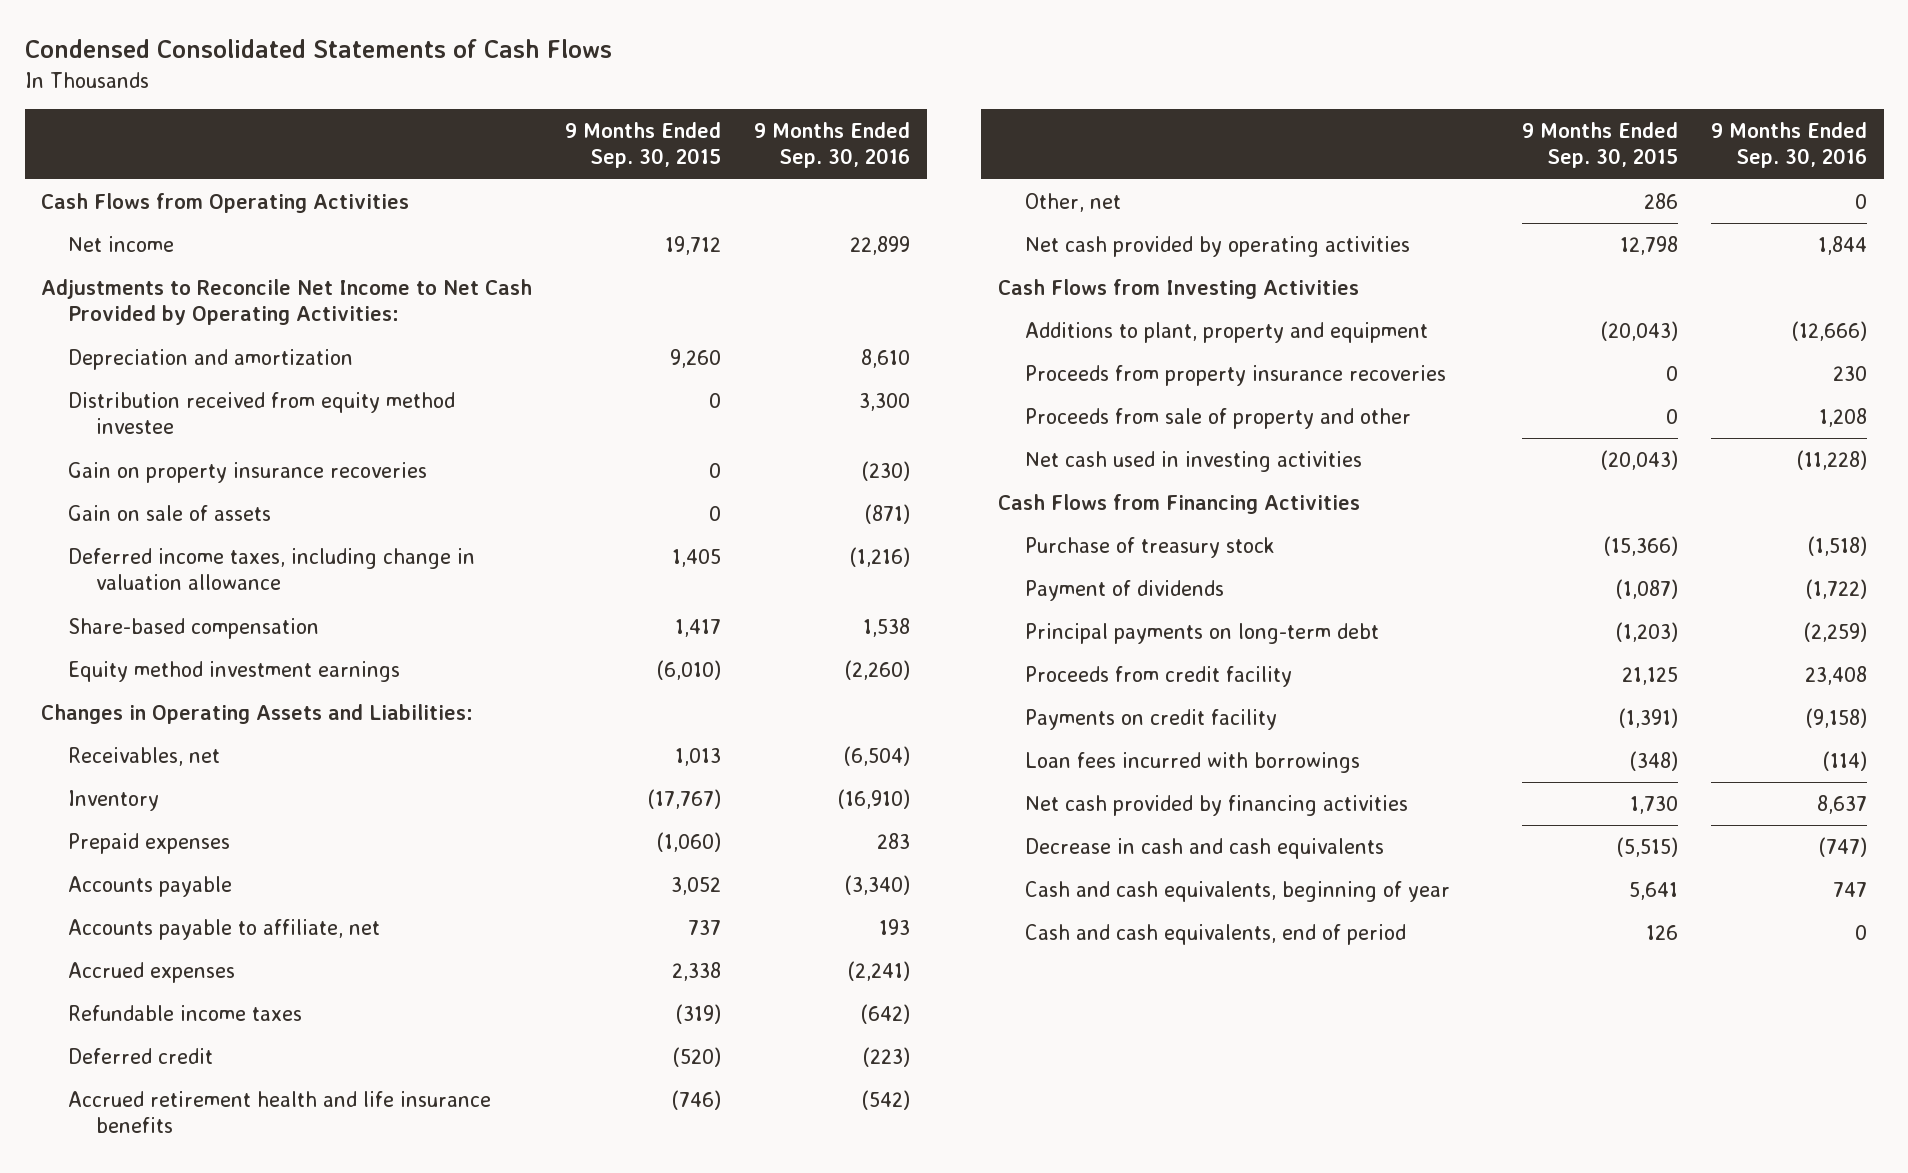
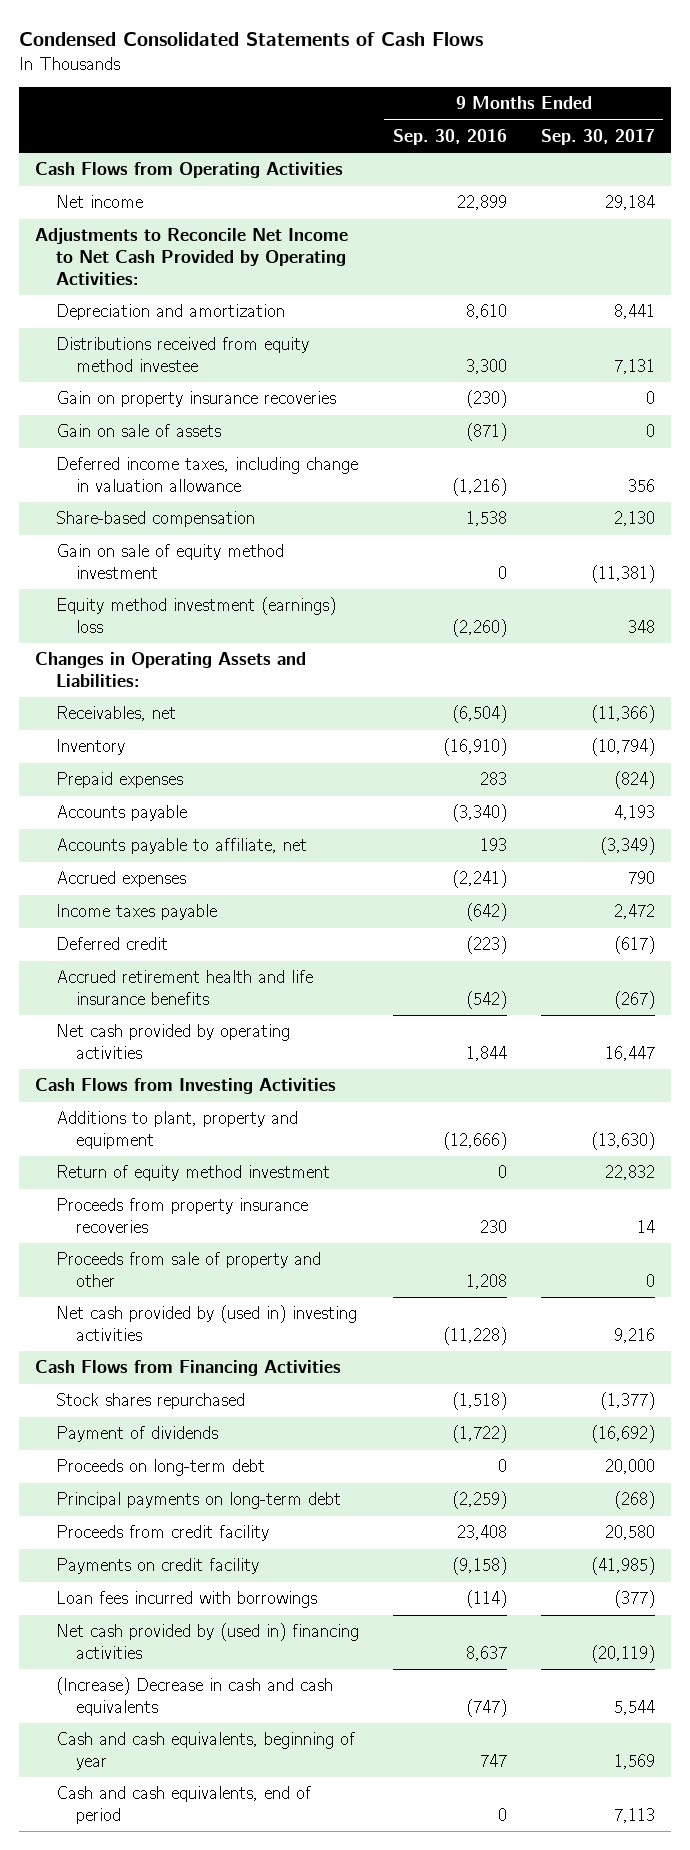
- | 9 Months Ended Sep. 30, 2015 | 9 Months Ended Sep. 30, 2016
+ | 9 Months Ended Sep. 30, 2016 | 9 Months Ended Sep. 30, 2017
- Distribution received from equity method investee | 0 | 3,300
+ Distributions received from equity method investee | 3,300 | 7,131
- Equity method investment earnings | (6,010) | (2,260)
+ Gain on sale of equity method investment | 0 | (11,381)
+ Equity method investment (earnings) loss | (2,260) | 348
- Refundable income taxes | (319) | (642)
+ Income taxes payable | (642) | 2,472
- Other, net | 286 | 0
+ Return of equity method investment | 0 | 22,832
- Net cash used in investing activities | (20,043) | (11,228)
+ Net cash provided by (used in) investing activities | (11,228) | 9,216
- Purchase of treasury stock | (15,366) | (1,518)
+ Stock shares repurchased | (1,518) | (1,377)
+ Proceeds on long-term debt | 0 | 20,000
- Net cash provided by financing activities | 1,730 | 8,637
- Decrease in cash and cash equivalents | (5,515) | (747)
+ Net cash provided by (used in) financing activities | 8,637 | (20,119)
+ (Increase) Decrease in cash and cash equivalents | (747) | 5,544

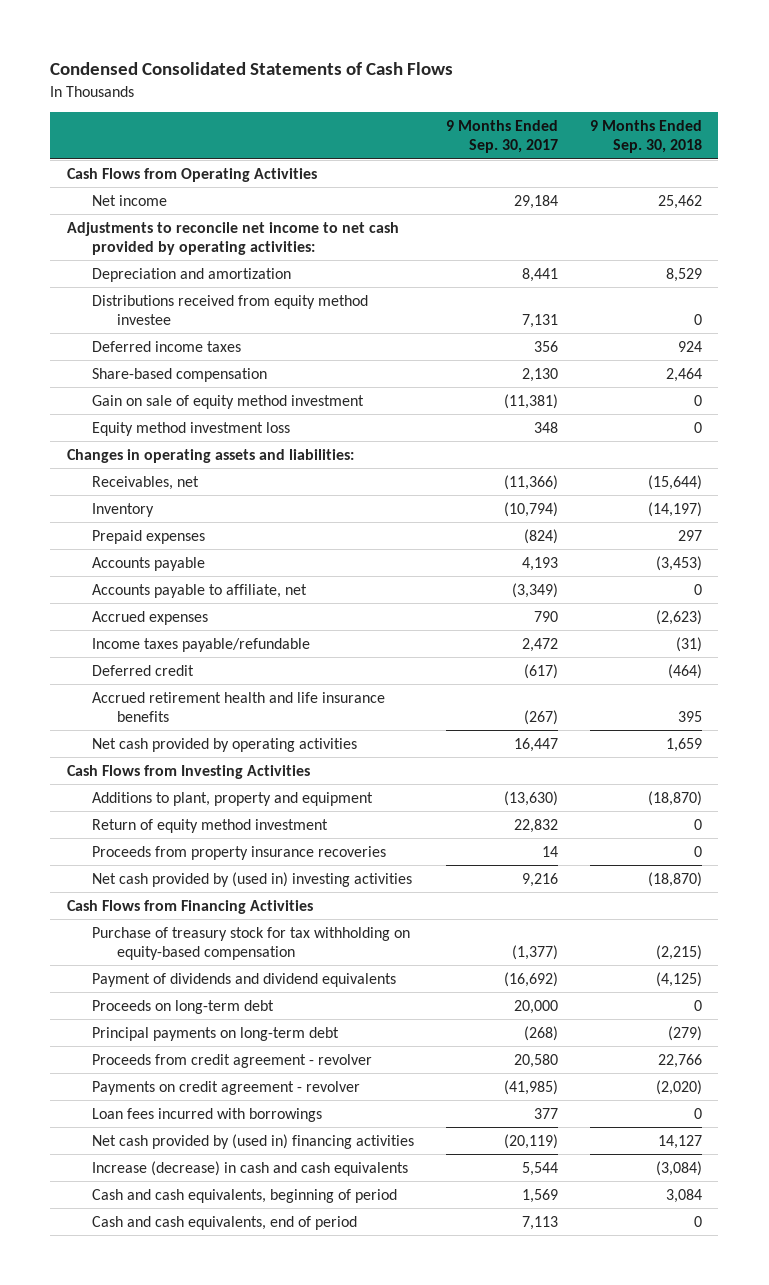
- | 9 Months Ended Sep. 30, 2016 | 9 Months Ended Sep. 30, 2017
+ | 9 Months Ended Sep. 30, 2017 | 9 Months Ended Sep. 30, 2018
- Adjustments to Reconcile Net Income to Net Cash Provided by Operating Activities:
+ Adjustments to reconcile net income to net cash provided by operating activities:
- Gain on property insurance recoveries | (230) | 0
- Gain on sale of assets | (871) | 0
- Deferred income taxes, including change in valuation allowance | (1,216) | 356
+ Deferred income taxes | 356 | 924
- Equity method investment (earnings) loss | (2,260) | 348
- Changes in Operating Assets and Liabilities:
+ Equity method investment loss | 348 | 0
+ Changes in operating assets and liabilities:
- Income taxes payable | (642) | 2,472
+ Income taxes payable/refundable | 2,472 | (31)
- Proceeds from sale of property and other | 1,208 | 0
- Stock shares repurchased | (1,518) | (1,377)
- Payment of dividends | (1,722) | (16,692)
+ Purchase of treasury stock for tax withholding on equity-based compensation | (1,377) | (2,215)
+ Payment of dividends and dividend equivalents | (16,692) | (4,125)
- Proceeds from credit facility | 23,408 | 20,580
- Payments on credit facility | (9,158) | (41,985)
- Loan fees incurred with borrowings | (114) | (377)
+ Proceeds from credit agreement - revolver | 20,580 | 22,766
+ Payments on credit agreement - revolver | (41,985) | (2,020)
+ Loan fees incurred with borrowings | 377 | 0
- (Increase) Decrease in cash and cash equivalents | (747) | 5,544
- Cash and cash equivalents, beginning of year | 747 | 1,569
+ Increase (decrease) in cash and cash equivalents | 5,544 | (3,084)
+ Cash and cash equivalents, beginning of period | 1,569 | 3,084

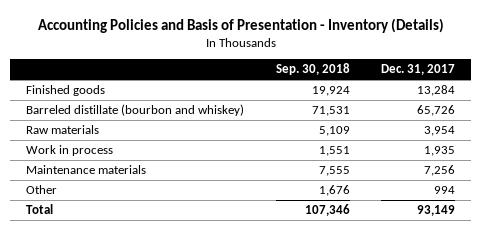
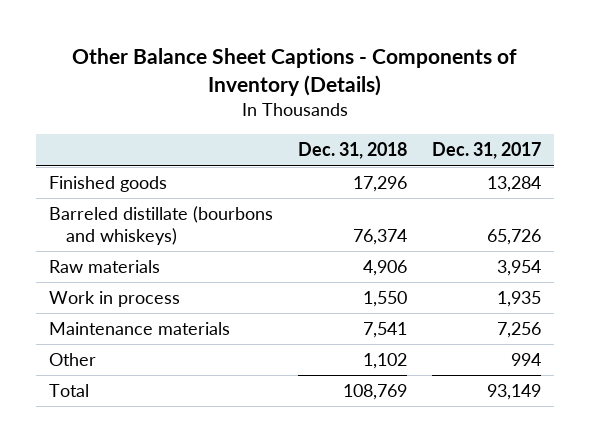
- Accounting Policies and Basis of Presentation - Inventory (Details)
+ Other Balance Sheet Captions - Components of Inventory (Details)
- | Sep. 30, 2018 | Dec. 31, 2017
+ | Dec. 31, 2018 | Dec. 31, 2017
- Barreled distillate (bourbon and whiskey) | 71,531 | 65,726
+ Barreled distillate (bourbons and whiskeys) | 76,374 | 65,726

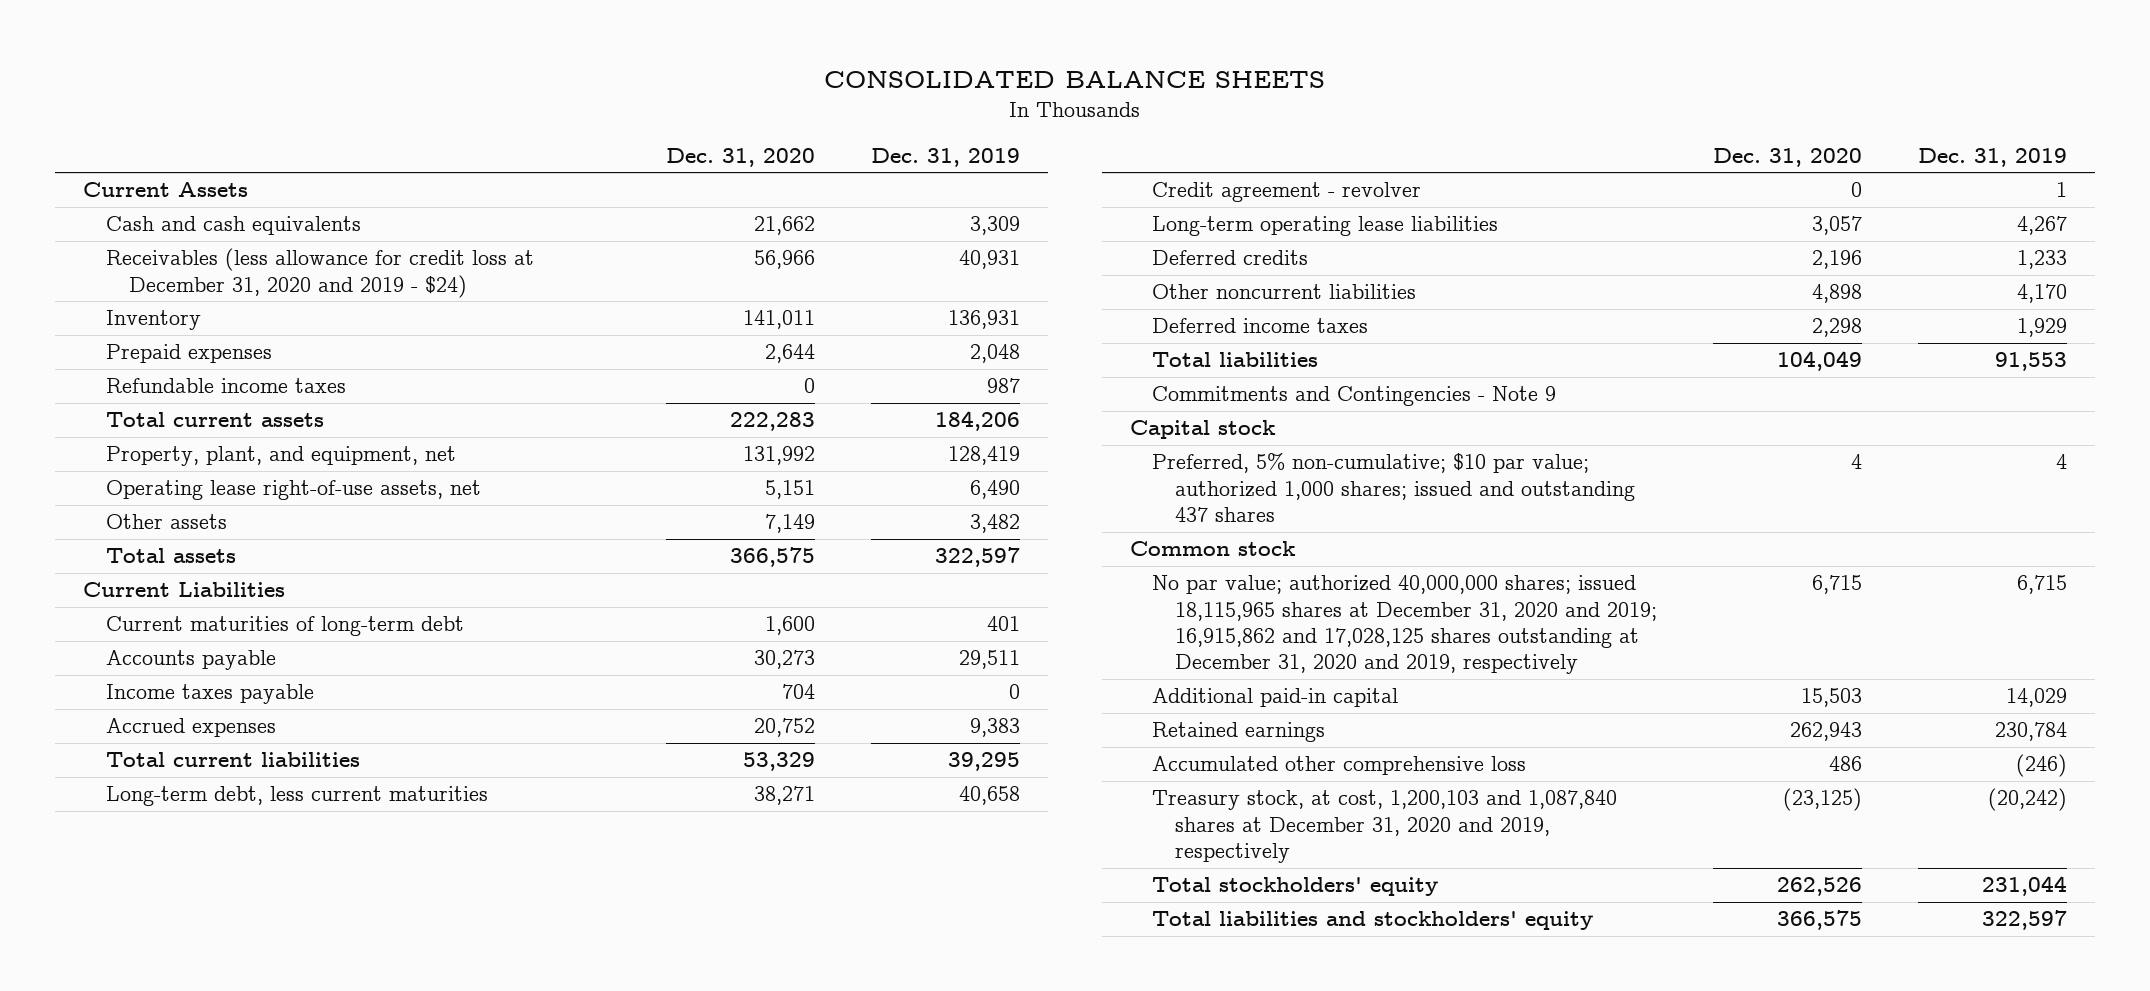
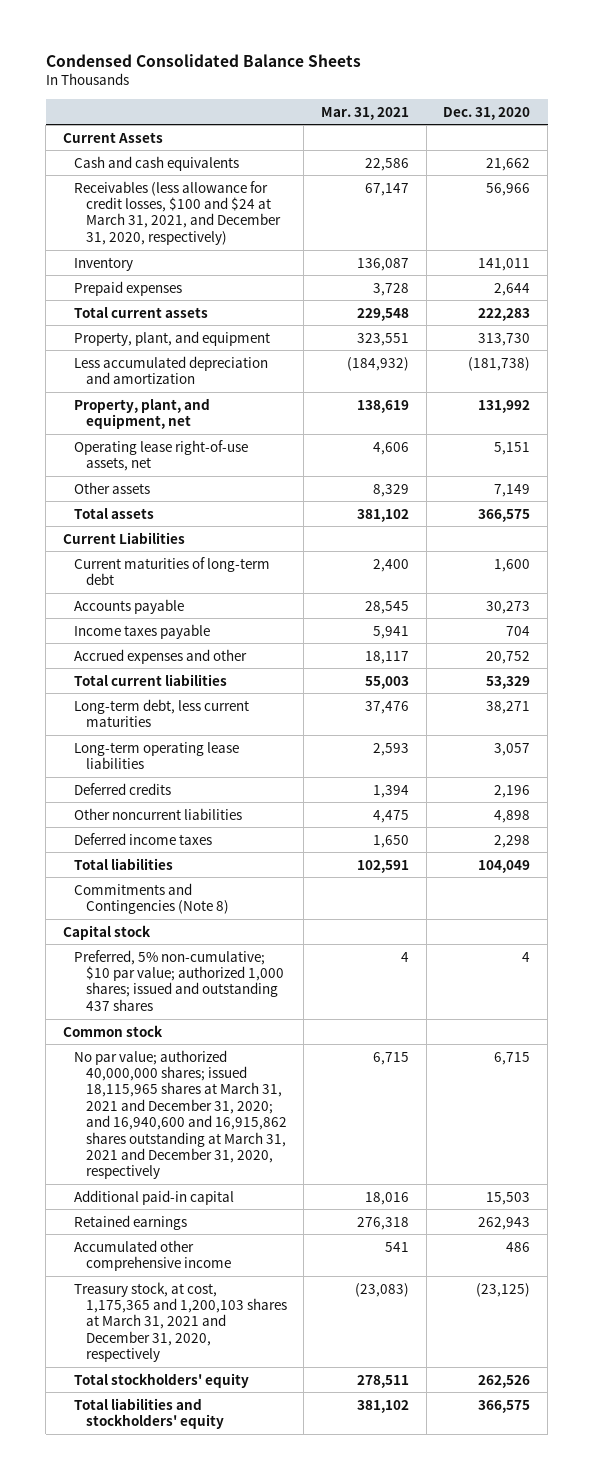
- CONSOLIDATED BALANCE SHEETS
+ Condensed Consolidated Balance Sheets
- | Dec. 31, 2020 | Dec. 31, 2019
+ | Mar. 31, 2021 | Dec. 31, 2020
- Receivables (less allowance for credit loss at December 31, 2020 and 2019 - $24) | 56,966 | 40,931
+ Receivables (less allowance for credit losses, $100 and $24 at March 31, 2021, and December 31, 2020, respectively) | 67,147 | 56,966
- Refundable income taxes | 0 | 987
+ Property, plant, and equipment | 323,551 | 313,730
+ Less accumulated depreciation and amortization | (184,932) | (181,738)
- Accrued expenses | 20,752 | 9,383
+ Accrued expenses and other | 18,117 | 20,752
- Credit agreement - revolver | 0 | 1
- Commitments and Contingencies - Note 9
+ Commitments and Contingencies (Note 8)
- No par value; authorized 40,000,000 shares; issued 18,115,965 shares at December 31, 2020 and 2019; 16,915,862 and 17,028,125 shares outstanding at December 31, 2020 and 2019, respectively | 6,715 | 6,715
+ No par value; authorized 40,000,000 shares; issued 18,115,965 shares at March 31, 2021 and December 31, 2020; and 16,940,600 and 16,915,862 shares outstanding at March 31, 2021 and December 31, 2020, respectively | 6,715 | 6,715
- Accumulated other comprehensive loss | 486 | (246)
- Treasury stock, at cost, 1,200,103 and 1,087,840 shares at December 31, 2020 and 2019, respectively | (23,125) | (20,242)
+ Accumulated other comprehensive income | 541 | 486
+ Treasury stock, at cost, 1,175,365 and 1,200,103 shares at March 31, 2021 and December 31, 2020, respectively | (23,083) | (23,125)

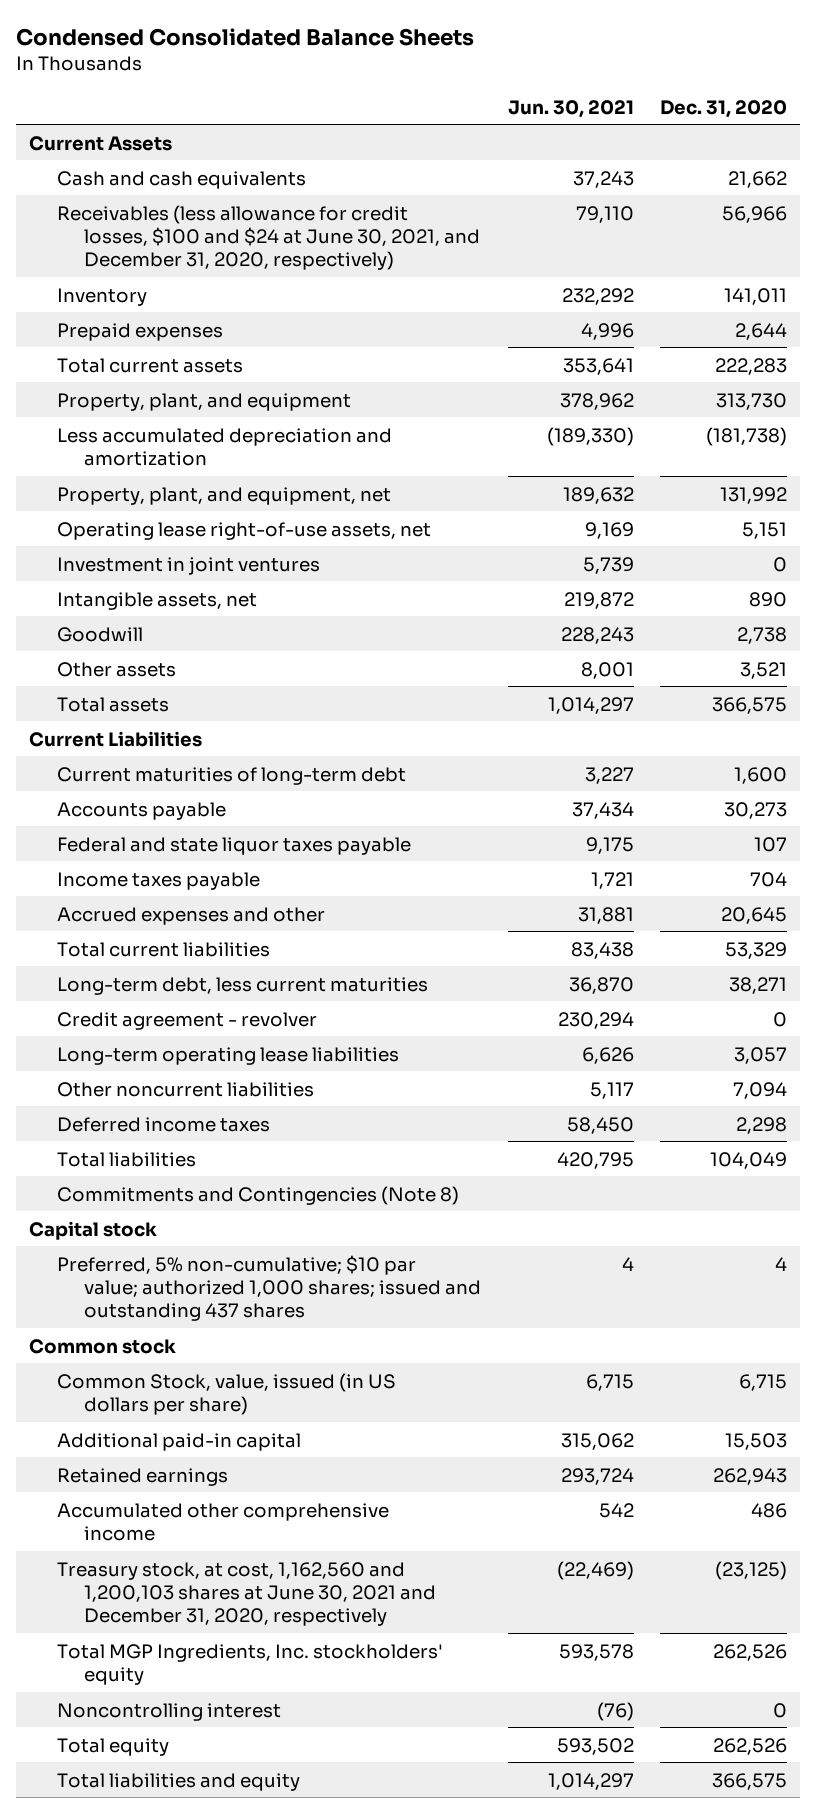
- | Mar. 31, 2021 | Dec. 31, 2020
+ | Jun. 30, 2021 | Dec. 31, 2020
- Receivables (less allowance for credit losses, $100 and $24 at March 31, 2021, and December 31, 2020, respectively) | 67,147 | 56,966
+ Receivables (less allowance for credit losses, $100 and $24 at June 30, 2021, and December 31, 2020, respectively) | 79,110 | 56,966
- Other assets | 8,329 | 7,149
+ Investment in joint ventures | 5,739 | 0
+ Intangible assets, net | 219,872 | 890
+ Goodwill | 228,243 | 2,738
+ Other assets | 8,001 | 3,521
+ Federal and state liquor taxes payable | 9,175 | 107
- Accrued expenses and other | 18,117 | 20,752
+ Accrued expenses and other | 31,881 | 20,645
+ Credit agreement - revolver | 230,294 | 0
- Deferred credits | 1,394 | 2,196
- Other noncurrent liabilities | 4,475 | 4,898
+ Other noncurrent liabilities | 5,117 | 7,094
- No par value; authorized 40,000,000 shares; issued 18,115,965 shares at March 31, 2021 and December 31, 2020; and 16,940,600 and 16,915,862 shares outstanding at March 31, 2021 and December 31, 2020, respectively | 6,715 | 6,715
+ Common Stock, value, issued (in US dollars per share) | 6,715 | 6,715
- Treasury stock, at cost, 1,175,365 and 1,200,103 shares at March 31, 2021 and December 31, 2020, respectively | (23,083) | (23,125)
- Total stockholders' equity | 278,511 | 262,526
- Total liabilities and stockholders' equity | 381,102 | 366,575
+ Treasury stock, at cost, 1,162,560 and 1,200,103 shares at June 30, 2021 and December 31, 2020, respectively | (22,469) | (23,125)
+ Total MGP Ingredients, Inc. stockholders' equity | 593,578 | 262,526
+ Noncontrolling interest | (76) | 0
+ Total equity | 593,502 | 262,526
+ Total liabilities and equity | 1,014,297 | 366,575

